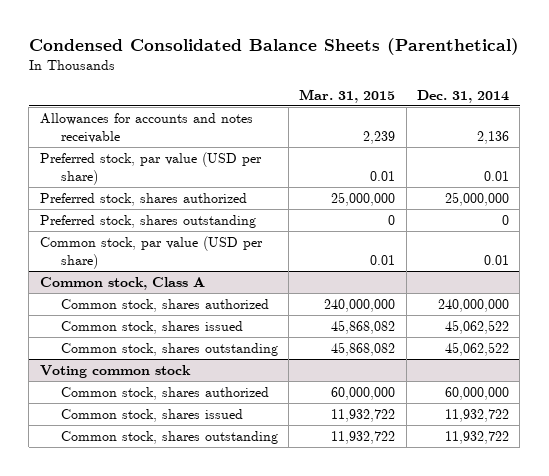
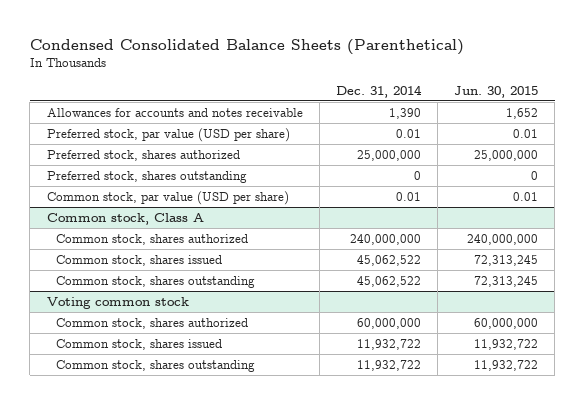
- | Mar. 31, 2015 | Dec. 31, 2014
+ | Dec. 31, 2014 | Jun. 30, 2015
- Allowances for accounts and notes receivable | 2,239 | 2,136
+ Allowances for accounts and notes receivable | 1,390 | 1,652

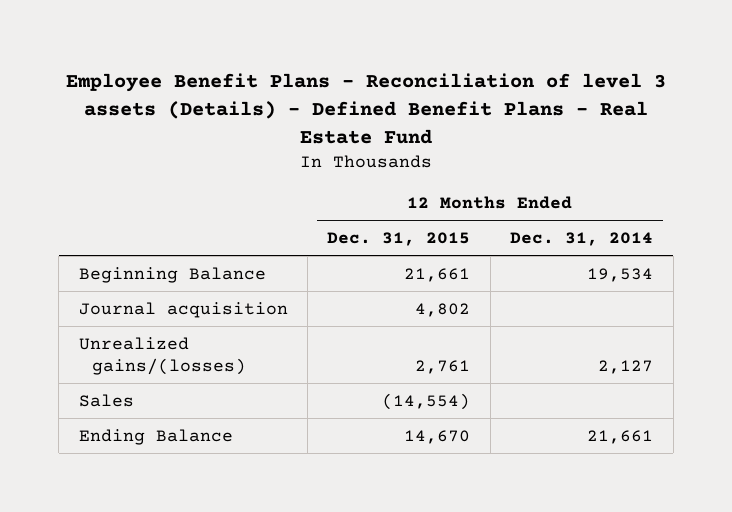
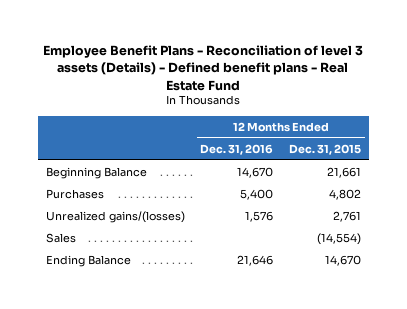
- Employee Benefit Plans - Reconciliation of level 3 assets (Details) - Defined Benefit Plans - Real Estate Fund
+ Employee Benefit Plans - Reconciliation of level 3 assets (Details) - Defined benefit plans - Real Estate Fund
- | 12 Months Ended Dec. 31, 2015 | 12 Months Ended Dec. 31, 2014
+ | 12 Months Ended Dec. 31, 2016 | 12 Months Ended Dec. 31, 2015
- Journal acquisition | 4,802 |
+ Purchases | 5,400 | 4,802

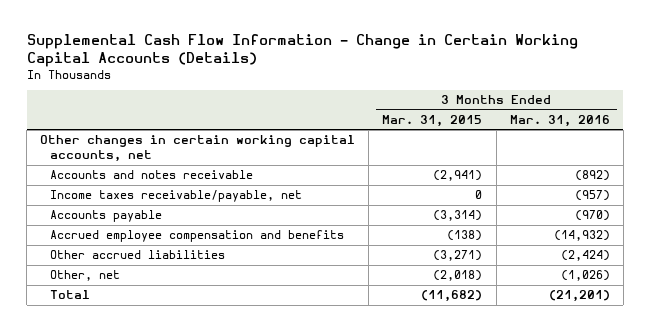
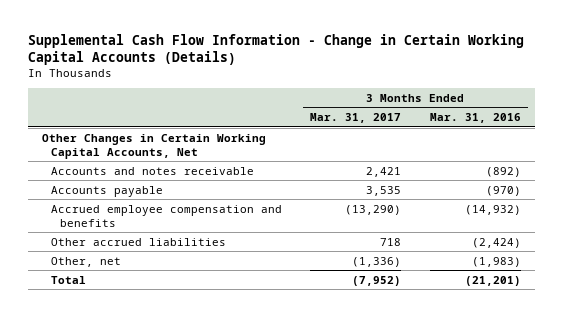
- | 3 Months Ended Mar. 31, 2015 | 3 Months Ended Mar. 31, 2016
+ | 3 Months Ended Mar. 31, 2017 | 3 Months Ended Mar. 31, 2016
- Other changes in certain working capital accounts, net
+ Other Changes in Certain Working Capital Accounts, Net
- Income taxes receivable/payable, net | 0 | (957)
- Other, net | (2,018) | (1,026)
+ Other, net | (1,336) | (1,983)

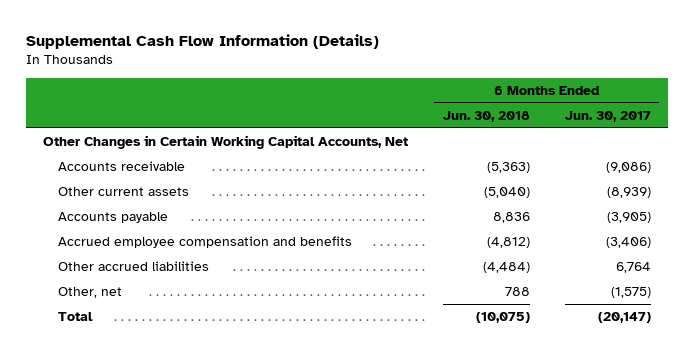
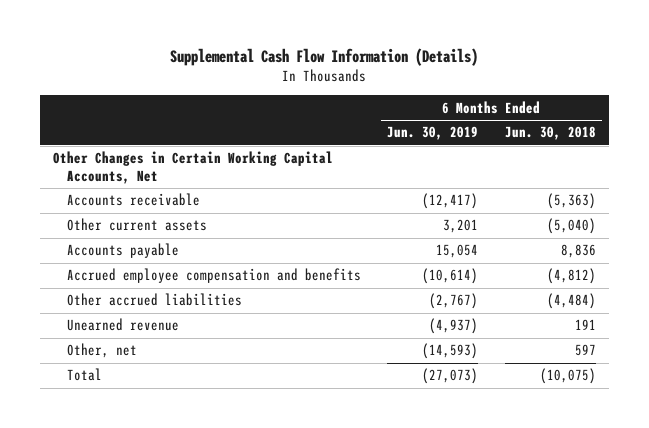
- | 6 Months Ended Jun. 30, 2018 | 6 Months Ended Jun. 30, 2017
+ | 6 Months Ended Jun. 30, 2019 | 6 Months Ended Jun. 30, 2018
- Other, net | 788 | (1,575)
+ Unearned revenue | (4,937) | 191
+ Other, net | (14,593) | 597

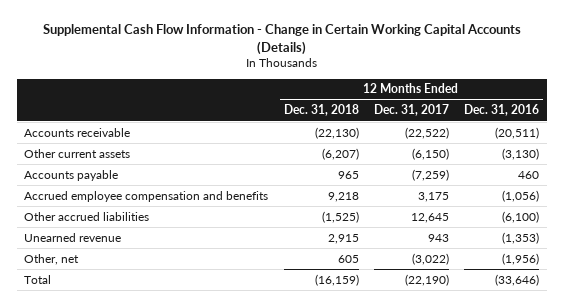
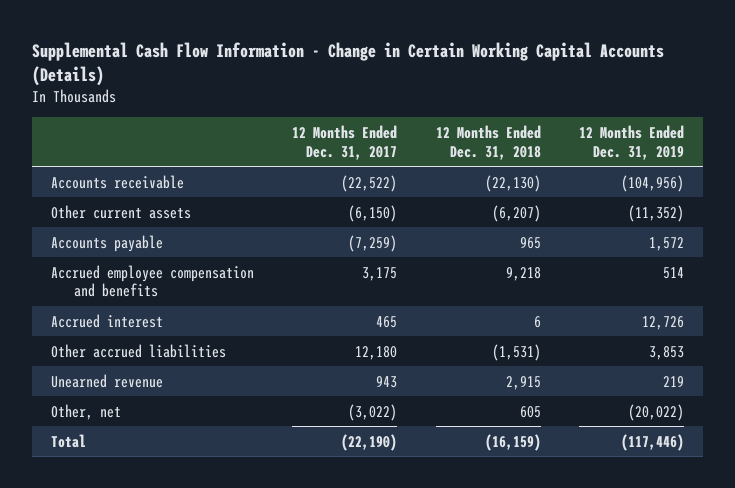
- | 12 Months Ended Dec. 31, 2018 | 12 Months Ended Dec. 31, 2017 | 12 Months Ended Dec. 31, 2016
+ | 12 Months Ended Dec. 31, 2017 | 12 Months Ended Dec. 31, 2018 | 12 Months Ended Dec. 31, 2019
- Other accrued liabilities | (1,525) | 12,645 | (6,100)
+ Accrued interest | 465 | 6 | 12,726
+ Other accrued liabilities | 12,180 | (1,531) | 3,853

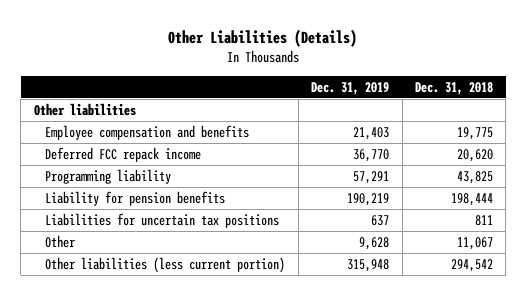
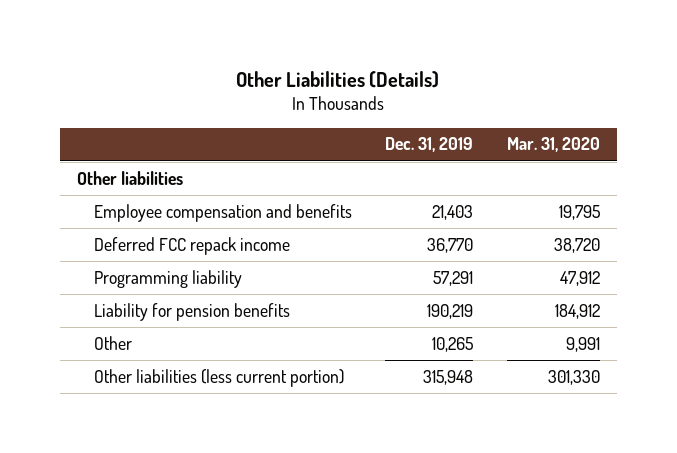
- | Dec. 31, 2019 | Dec. 31, 2018
+ | Dec. 31, 2019 | Mar. 31, 2020
- Liabilities for uncertain tax positions | 637 | 811
- Other | 9,628 | 11,067
+ Other | 10,265 | 9,991

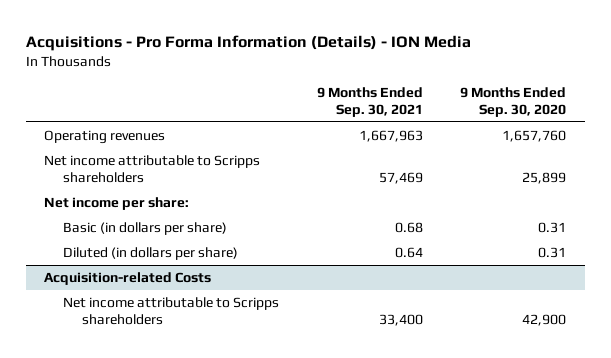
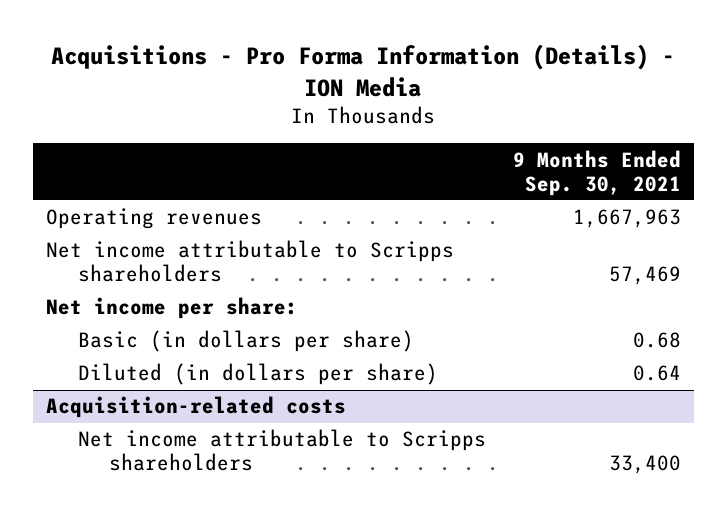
- | 9 Months Ended Sep. 30, 2021 | 9 Months Ended Sep. 30, 2020
+ | 9 Months Ended Sep. 30, 2021
- Acquisition-related Costs
+ Acquisition-related costs

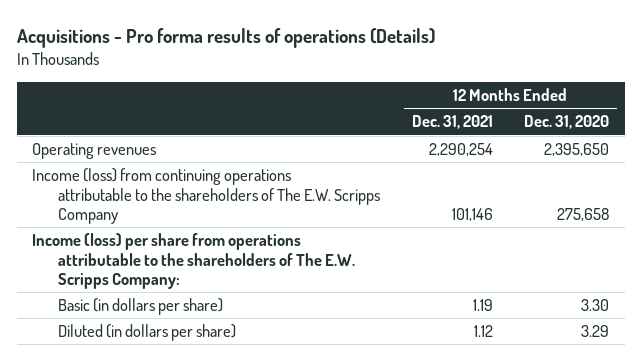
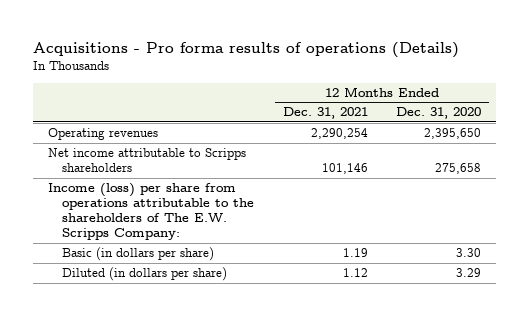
- Income (loss) from continuing operations attributable to the shareholders of The E.W. Scripps Company | 101,146 | 275,658
+ Net income attributable to Scripps shareholders | 101,146 | 275,658

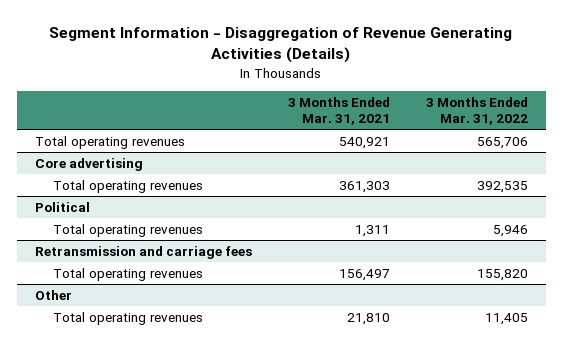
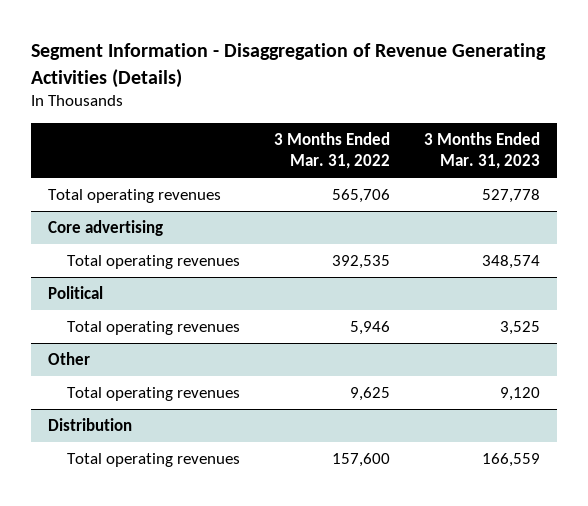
- | 3 Months Ended Mar. 31, 2021 | 3 Months Ended Mar. 31, 2022
+ | 3 Months Ended Mar. 31, 2022 | 3 Months Ended Mar. 31, 2023
- Retransmission and carriage fees
- Total operating revenues | 156,497 | 155,820
@ Other
- Total operating revenues | 21,810 | 11,405
+ Total operating revenues | 9,625 | 9,120
+ Distribution
+ Total operating revenues | 157,600 | 166,559

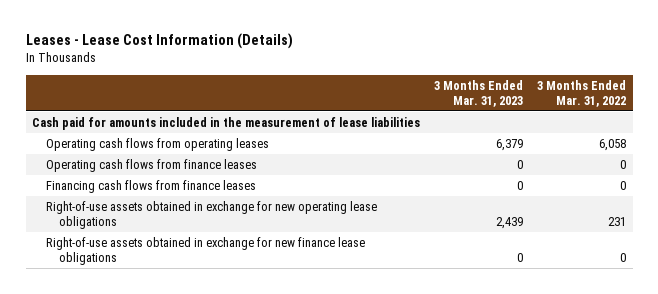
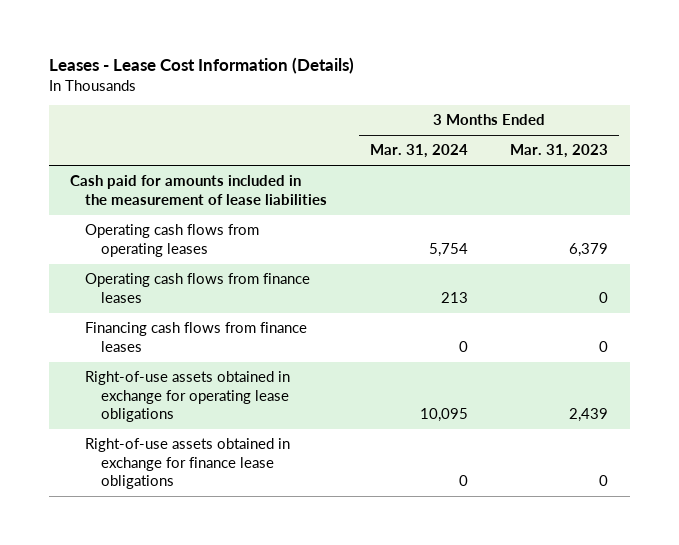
- | 3 Months Ended Mar. 31, 2023 | 3 Months Ended Mar. 31, 2022
+ | 3 Months Ended Mar. 31, 2024 | 3 Months Ended Mar. 31, 2023
- Right-of-use assets obtained in exchange for new operating lease obligations | 2,439 | 231
- Right-of-use assets obtained in exchange for new finance lease obligations | 0 | 0
+ Right-of-use assets obtained in exchange for operating lease obligations | 10,095 | 2,439
+ Right-of-use assets obtained in exchange for finance lease obligations | 0 | 0

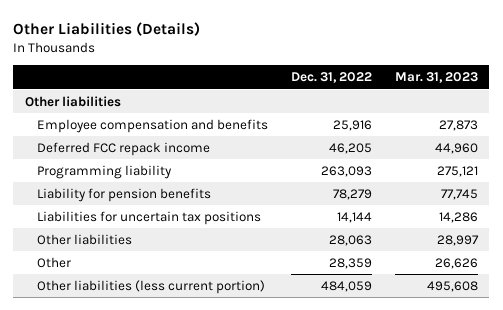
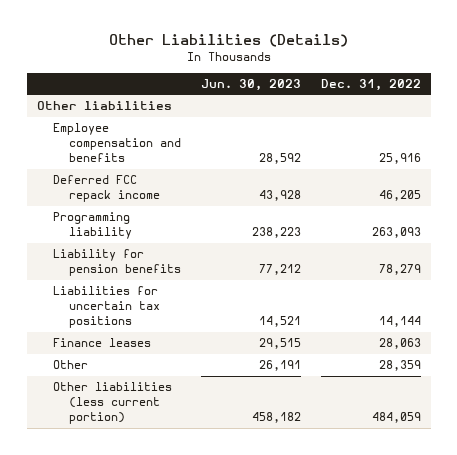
- | Dec. 31, 2022 | Mar. 31, 2023
+ | Jun. 30, 2023 | Dec. 31, 2022
- Other liabilities | 28,063 | 28,997
+ Finance leases | 29,515 | 28,063

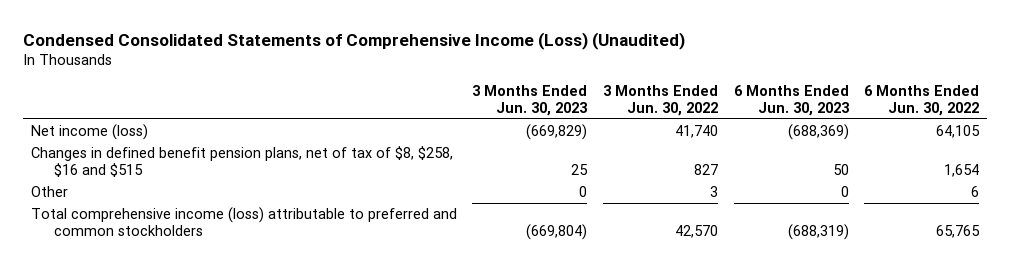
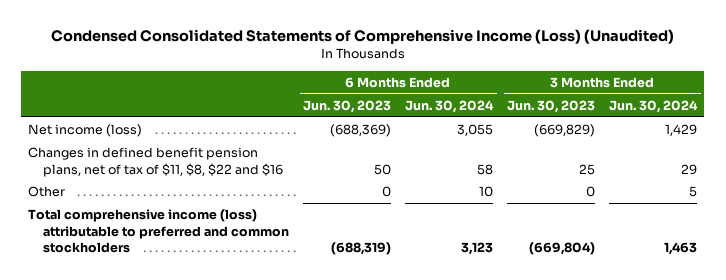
- | 3 Months Ended Jun. 30, 2023 | 3 Months Ended Jun. 30, 2022 | 6 Months Ended Jun. 30, 2023 | 6 Months Ended Jun. 30, 2022
+ | 6 Months Ended Jun. 30, 2023 | 6 Months Ended Jun. 30, 2024 | 3 Months Ended Jun. 30, 2023 | 3 Months Ended Jun. 30, 2024
- Changes in defined benefit pension plans, net of tax of $8, $258, $16 and $515 | 25 | 827 | 50 | 1,654
+ Changes in defined benefit pension plans, net of tax of $11, $8, $22 and $16 | 50 | 58 | 25 | 29

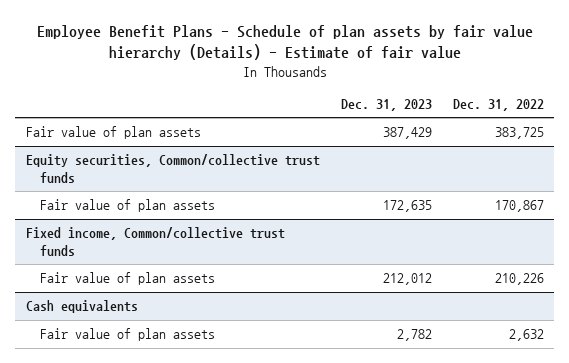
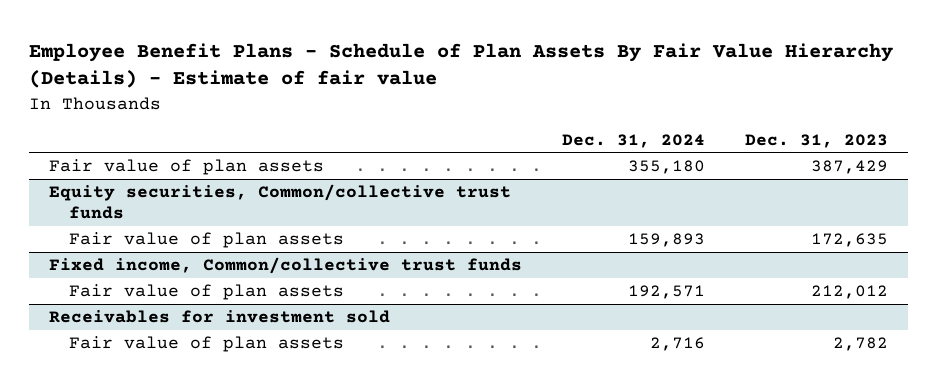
- Employee Benefit Plans - Schedule of plan assets by fair value hierarchy (Details) - Estimate of fair value
+ Employee Benefit Plans - Schedule of Plan Assets By Fair Value Hierarchy (Details) - Estimate of fair value
- | Dec. 31, 2023 | Dec. 31, 2022
+ | Dec. 31, 2024 | Dec. 31, 2023
- Cash equivalents
+ Receivables for investment sold

